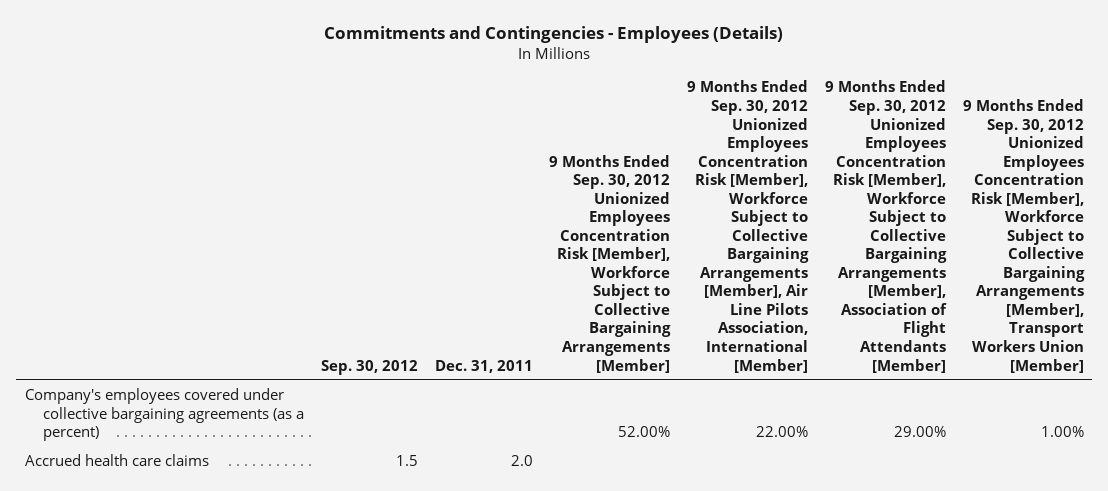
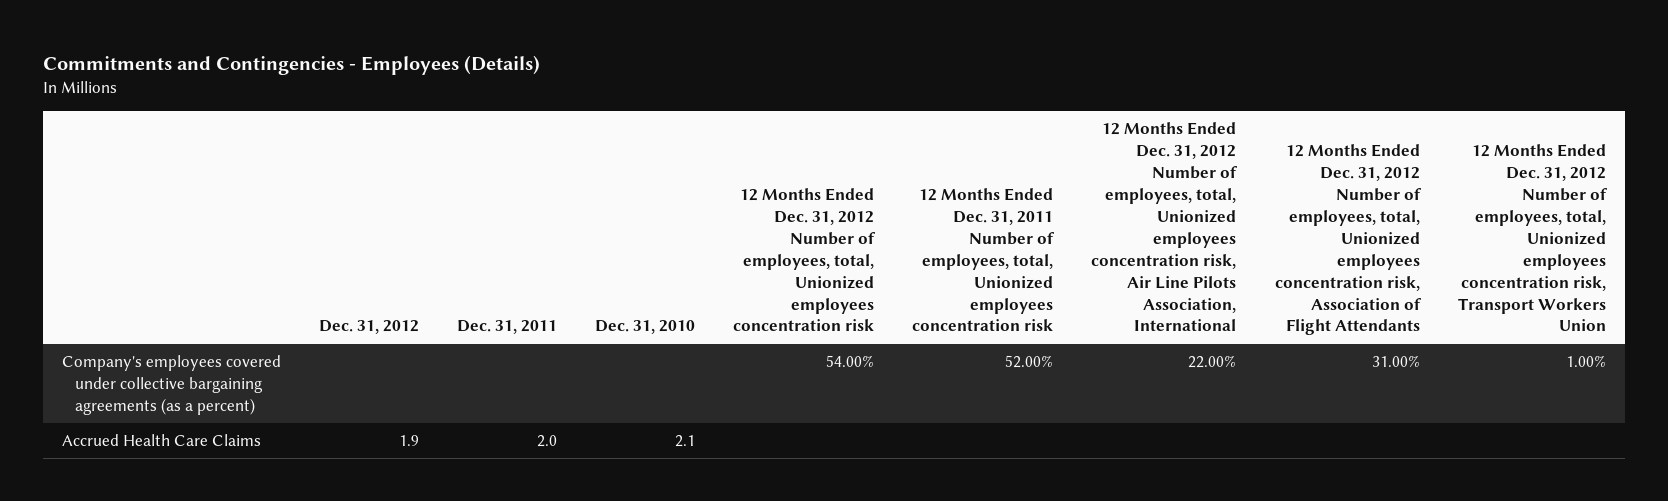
- | Sep. 30, 2012 | Dec. 31, 2011 | 9 Months Ended Sep. 30, 2012 Unionized Employees Concentration Risk [Member], Workforce Subject to Collective Bargaining Arrangements [Member] | 9 Months Ended Sep. 30, 2012 Unionized Employees Concentration Risk [Member], Workforce Subject to Collective Bargaining Arrangements [Member], Air Line Pilots Association, International [Member] | 9 Months Ended Sep. 30, 2012 Unionized Employees Concentration Risk [Member], Workforce Subject to Collective Bargaining Arrangements [Member], Association of Flight Attendants [Member] | 9 Months Ended Sep. 30, 2012 Unionized Employees Concentration Risk [Member], Workforce Subject to Collective Bargaining Arrangements [Member], Transport Workers Union [Member]
+ | Dec. 31, 2012 | Dec. 31, 2011 | Dec. 31, 2010 | 12 Months Ended Dec. 31, 2012 Number of employees, total, Unionized employees concentration risk | 12 Months Ended Dec. 31, 2011 Number of employees, total, Unionized employees concentration risk | 12 Months Ended Dec. 31, 2012 Number of employees, total, Unionized employees concentration risk, Air Line Pilots Association, International | 12 Months Ended Dec. 31, 2012 Number of employees, total, Unionized employees concentration risk, Association of Flight Attendants | 12 Months Ended Dec. 31, 2012 Number of employees, total, Unionized employees concentration risk, Transport Workers Union
- Accrued health care claims | 1.5 | 2.0 | | | |
+ Accrued Health Care Claims | 1.9 | 2.0 | 2.1 | | | | |

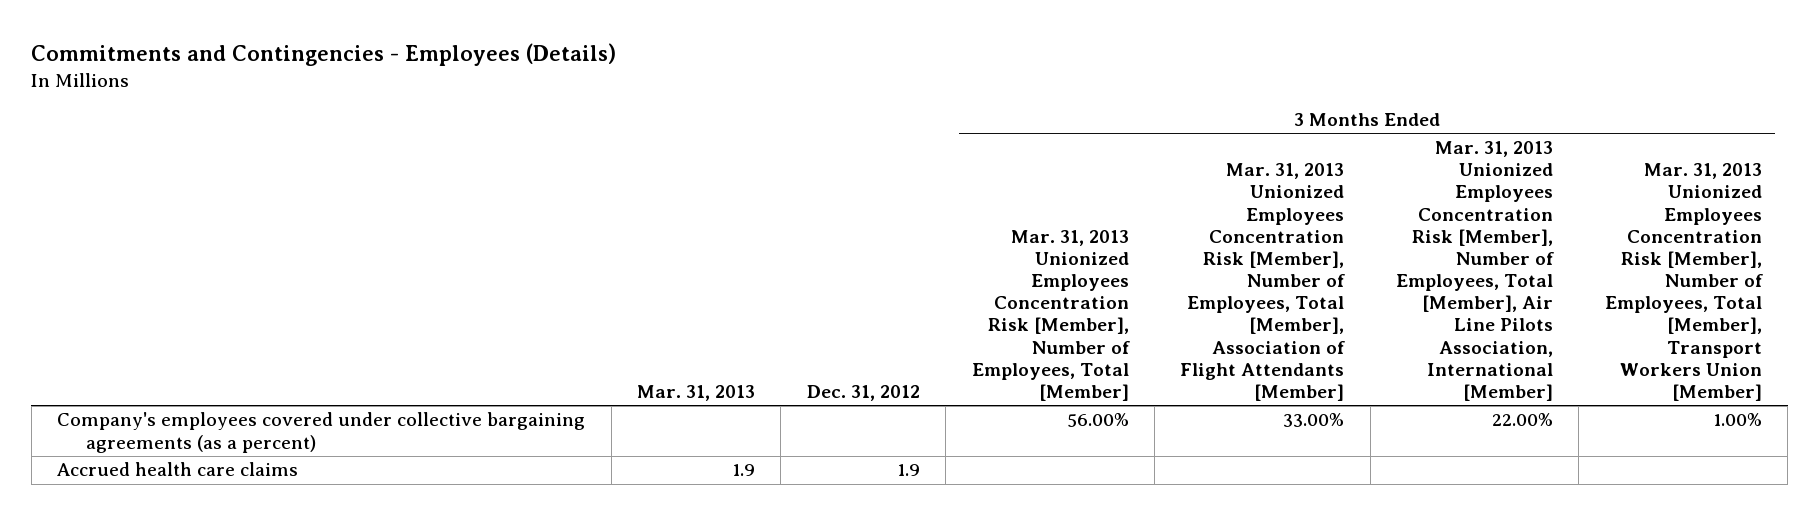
- | Dec. 31, 2012 | Dec. 31, 2011 | Dec. 31, 2010 | 12 Months Ended Dec. 31, 2012 Number of employees, total, Unionized employees concentration risk | 12 Months Ended Dec. 31, 2011 Number of employees, total, Unionized employees concentration risk | 12 Months Ended Dec. 31, 2012 Number of employees, total, Unionized employees concentration risk, Air Line Pilots Association, International | 12 Months Ended Dec. 31, 2012 Number of employees, total, Unionized employees concentration risk, Association of Flight Attendants | 12 Months Ended Dec. 31, 2012 Number of employees, total, Unionized employees concentration risk, Transport Workers Union
+ | Mar. 31, 2013 | Dec. 31, 2012 | 3 Months Ended Mar. 31, 2013 Unionized Employees Concentration Risk [Member], Number of Employees, Total [Member] | 3 Months Ended Mar. 31, 2013 Unionized Employees Concentration Risk [Member], Number of Employees, Total [Member], Association of Flight Attendants [Member] | 3 Months Ended Mar. 31, 2013 Unionized Employees Concentration Risk [Member], Number of Employees, Total [Member], Air Line Pilots Association, International [Member] | 3 Months Ended Mar. 31, 2013 Unionized Employees Concentration Risk [Member], Number of Employees, Total [Member], Transport Workers Union [Member]
- Accrued Health Care Claims | 1.9 | 2.0 | 2.1 | | | | |
+ Accrued health care claims | 1.9 | 1.9 | | | |

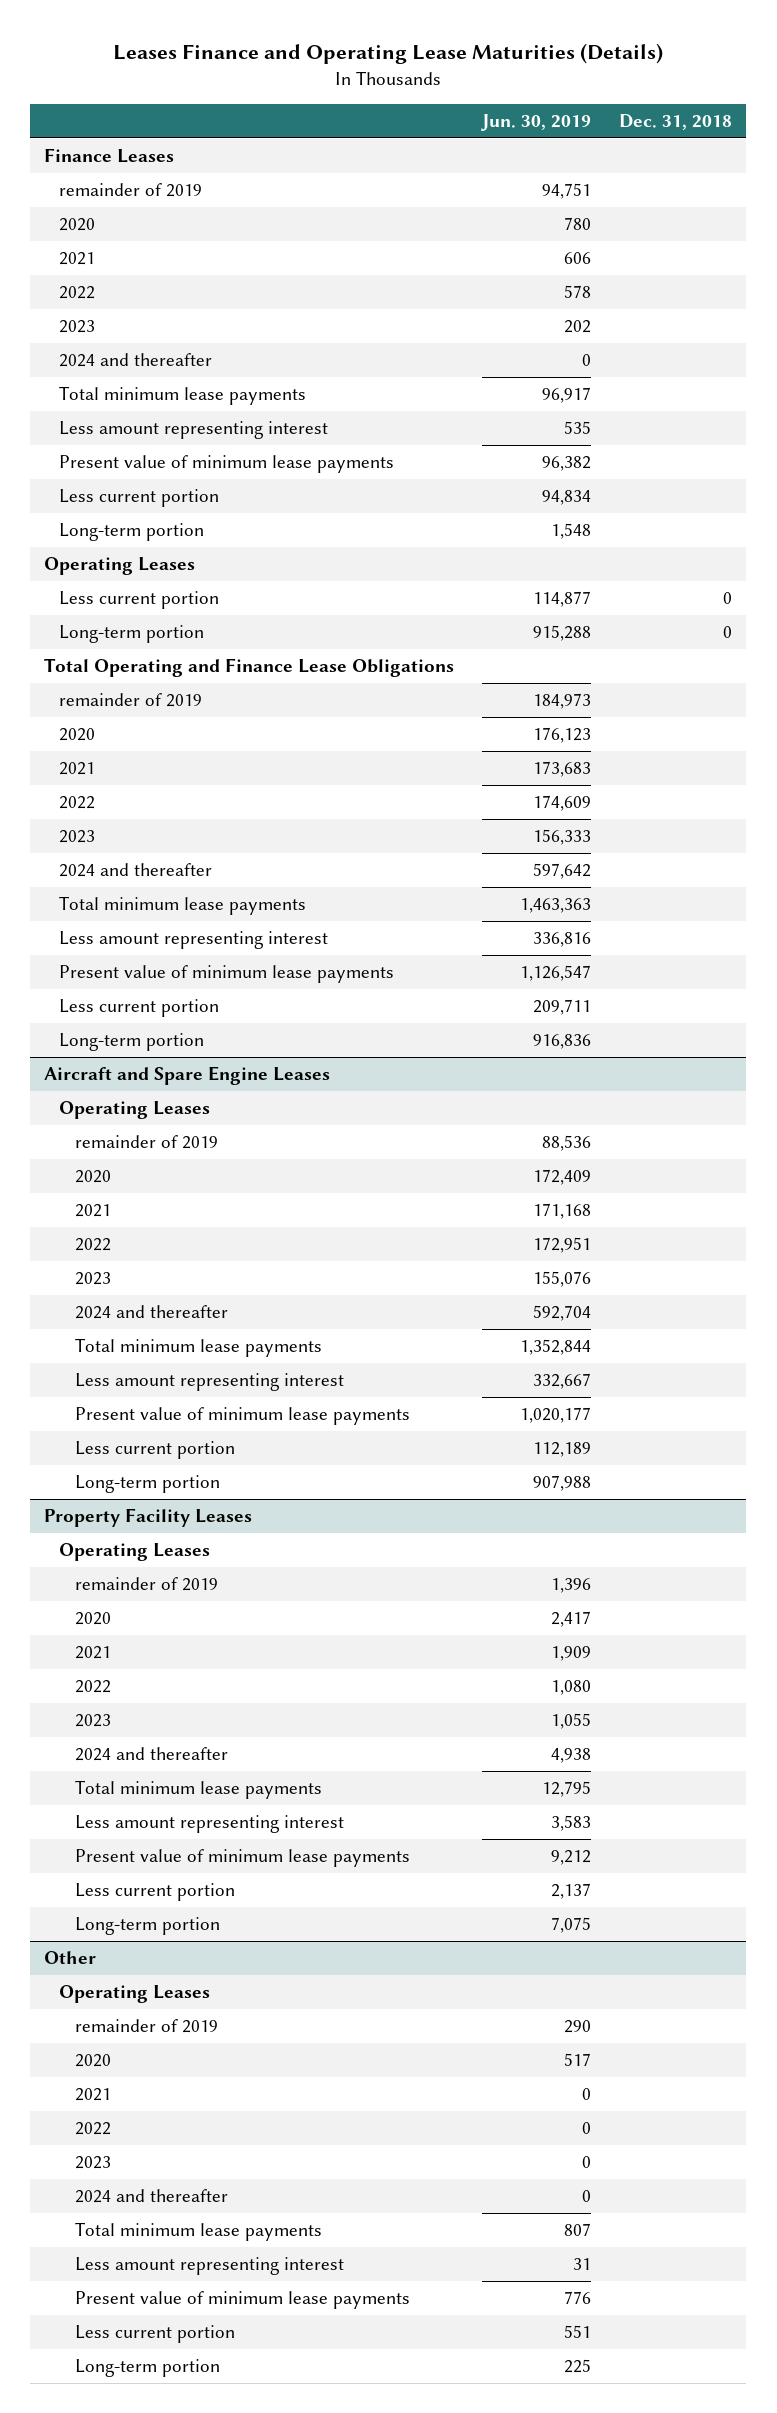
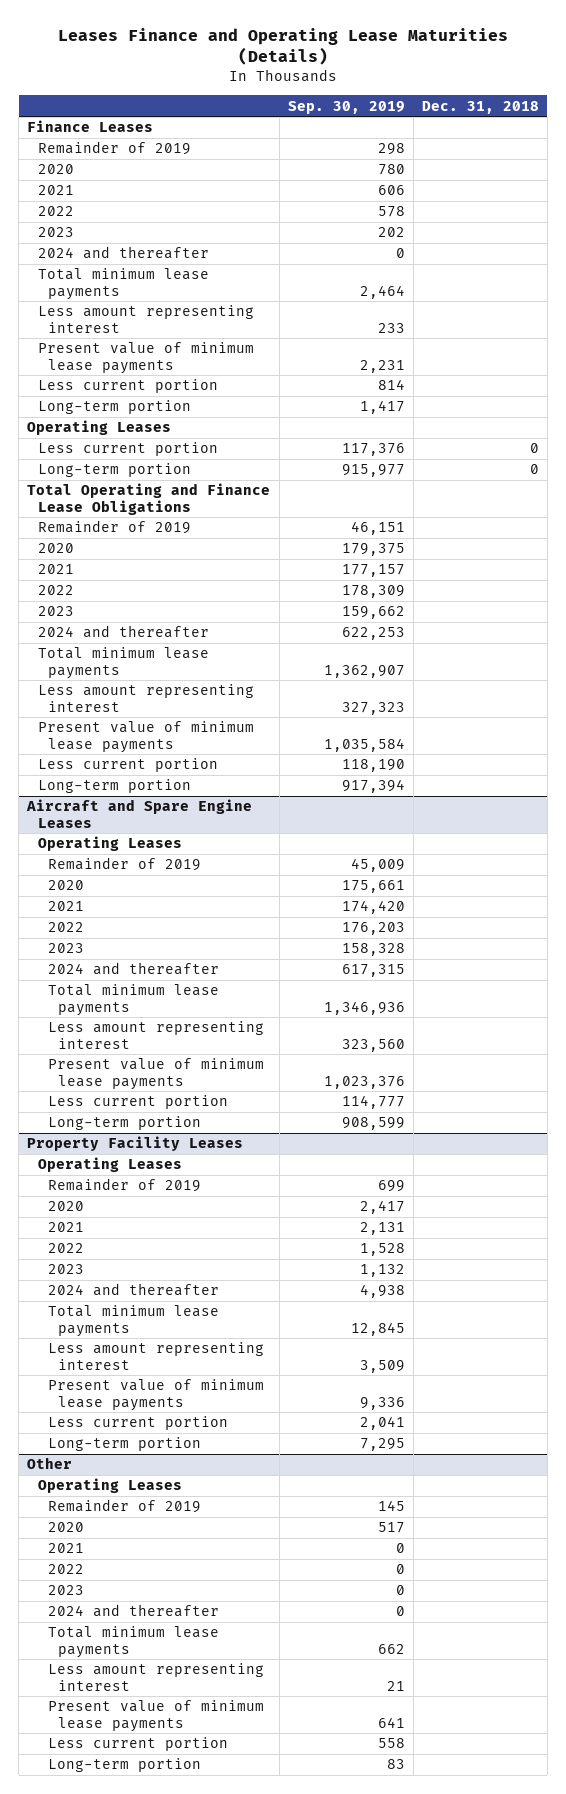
- | Jun. 30, 2019 | Dec. 31, 2018
+ | Sep. 30, 2019 | Dec. 31, 2018
- remainder of 2019 | 94,751 |
+ Remainder of 2019 | 298 |
- remainder of 2019 | 184,973 |
+ Remainder of 2019 | 46,151 |
@ Aircraft and Spare Engine Leases
- remainder of 2019 | 88,536 |
+ Remainder of 2019 | 45,009 |
@ Property Facility Leases
- remainder of 2019 | 1,396 |
+ Remainder of 2019 | 699 |
@ Other
- remainder of 2019 | 290 |
+ Remainder of 2019 | 145 |

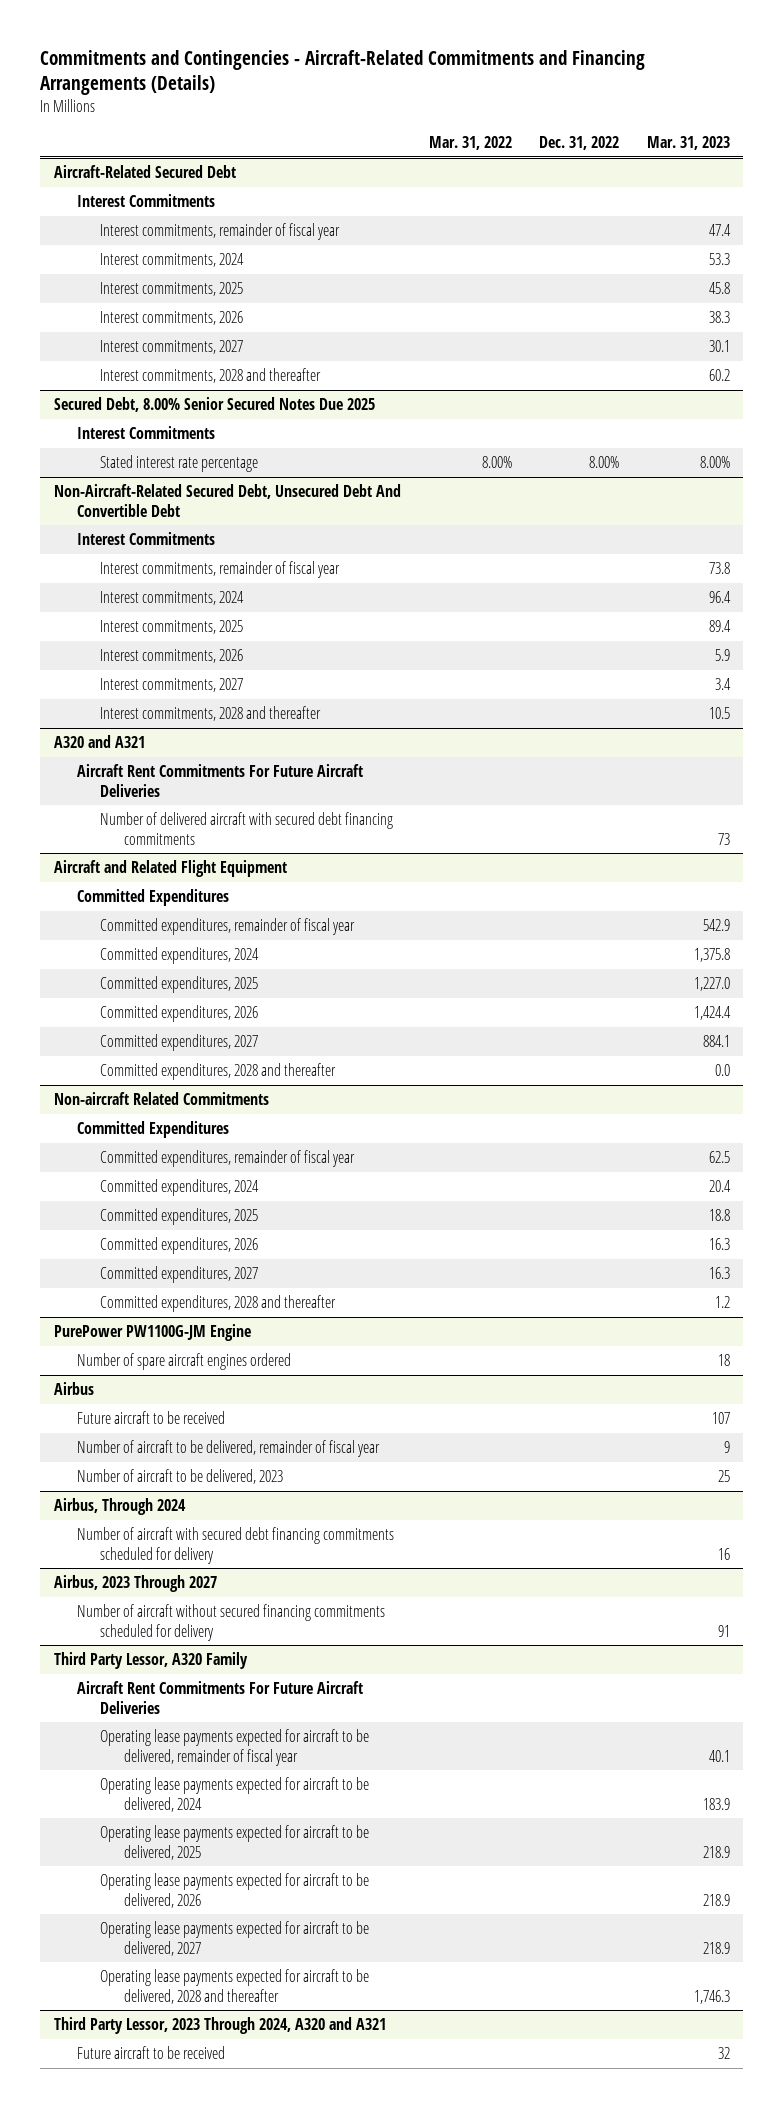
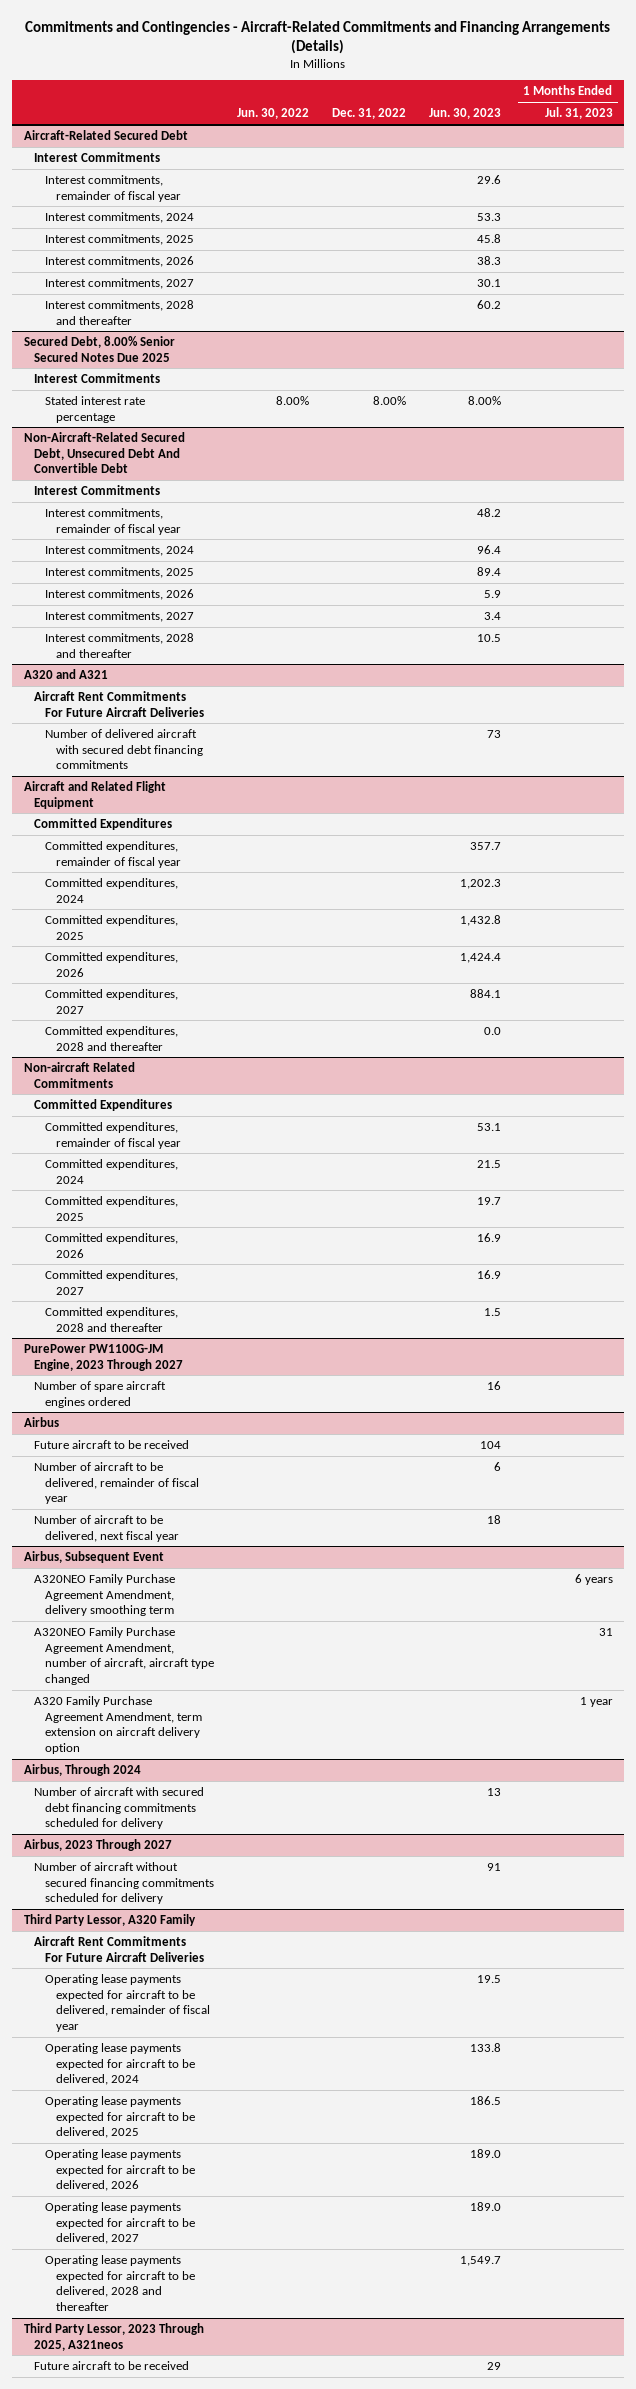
- | Mar. 31, 2022 | Dec. 31, 2022 | Mar. 31, 2023
+ | Jun. 30, 2022 | Dec. 31, 2022 | Jun. 30, 2023 | 1 Months Ended Jul. 31, 2023
- PurePower PW1100G-JM Engine
+ PurePower PW1100G-JM Engine, 2023 Through 2027
@ Airbus
- Number of aircraft to be delivered, 2023 | | | 25
+ Number of aircraft to be delivered, next fiscal year | | | 18 |
+ Airbus, Subsequent Event
+ A320NEO Family Purchase Agreement Amendment, delivery smoothing term | | | | 6 years
+ A320NEO Family Purchase Agreement Amendment, number of aircraft, aircraft type changed | | | | 31
+ A320 Family Purchase Agreement Amendment, term extension on aircraft delivery option | | | | 1 year
- Third Party Lessor, 2023 Through 2024, A320 and A321
- Future aircraft to be received | | | 32
+ Third Party Lessor, 2023 Through 2025, A321neos
+ Future aircraft to be received | | | 29 |

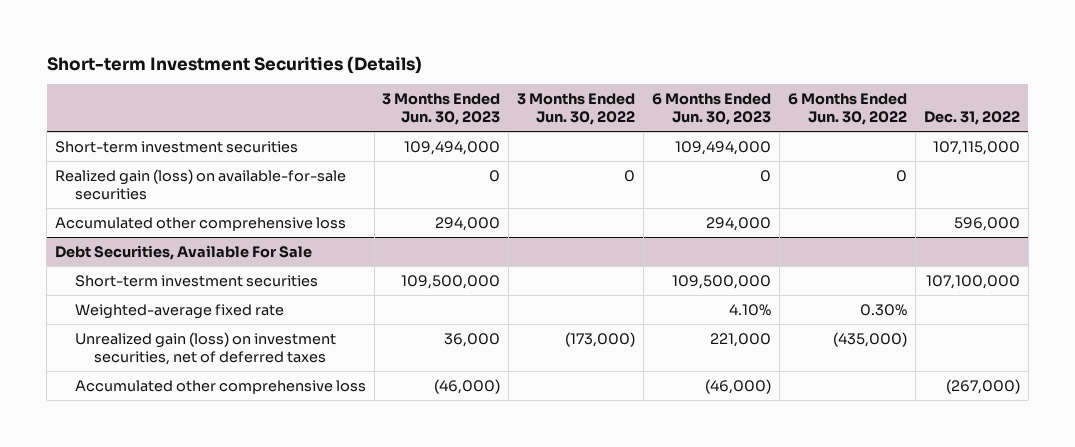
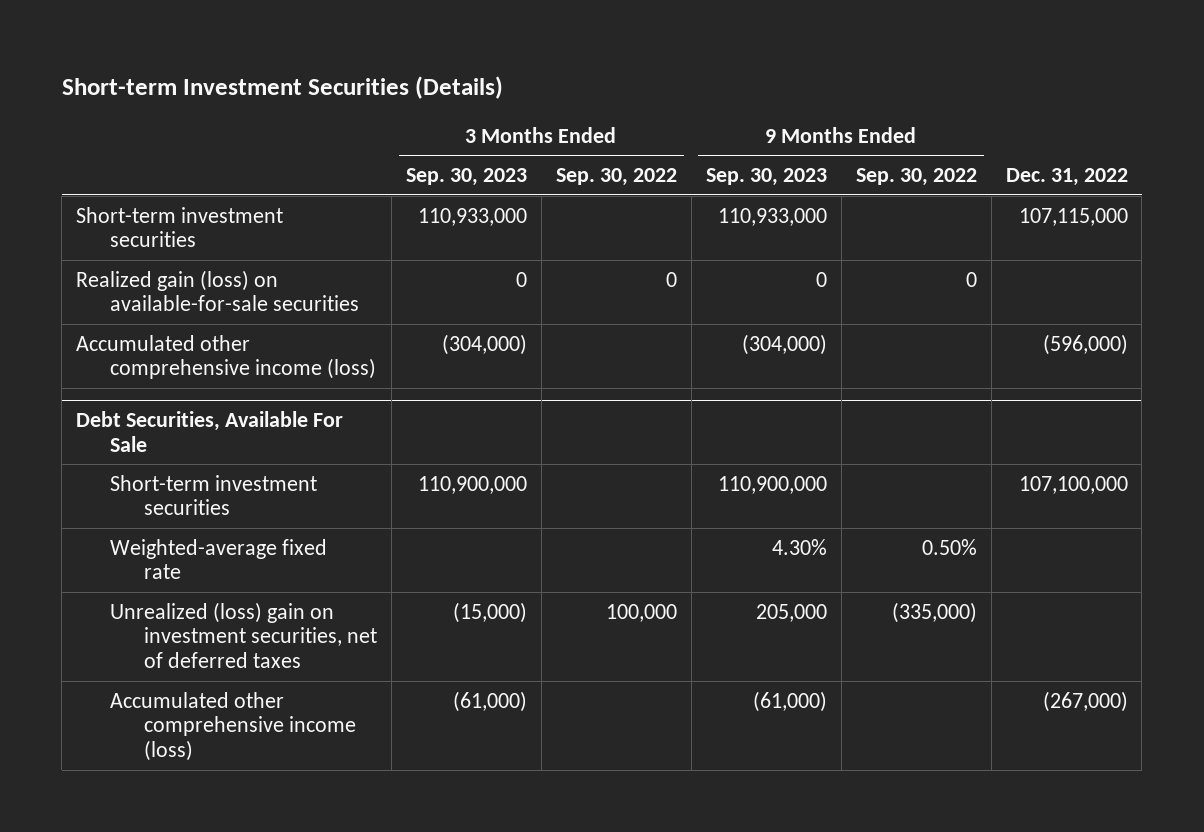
- | 3 Months Ended Jun. 30, 2023 | 3 Months Ended Jun. 30, 2022 | 6 Months Ended Jun. 30, 2023 | 6 Months Ended Jun. 30, 2022 | Dec. 31, 2022
+ | 3 Months Ended Sep. 30, 2023 | 3 Months Ended Sep. 30, 2022 | 9 Months Ended Sep. 30, 2023 | 9 Months Ended Sep. 30, 2022 | Dec. 31, 2022
- Accumulated other comprehensive loss | 294,000 | | 294,000 | | 596,000
+ Accumulated other comprehensive income (loss) | (304,000) | | (304,000) | | (596,000)
@ Debt Securities, Available For Sale
- Unrealized gain (loss) on investment securities, net of deferred taxes | 36,000 | (173,000) | 221,000 | (435,000) |
- Accumulated other comprehensive loss | (46,000) | | (46,000) | | (267,000)
+ Unrealized (loss) gain on investment securities, net of deferred taxes | (15,000) | 100,000 | 205,000 | (335,000) |
+ Accumulated other comprehensive income (loss) | (61,000) | | (61,000) | | (267,000)

